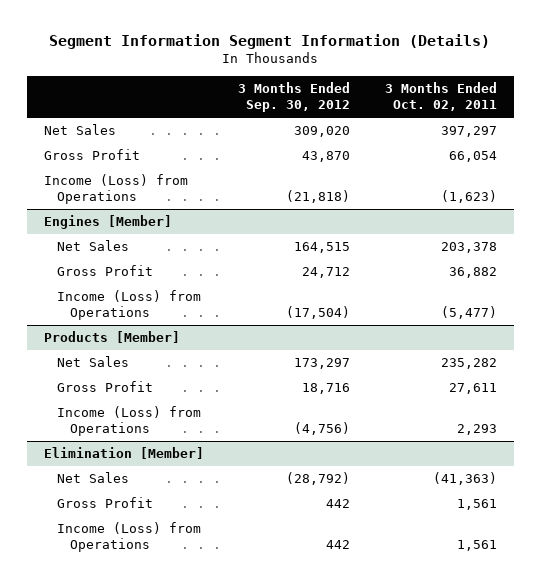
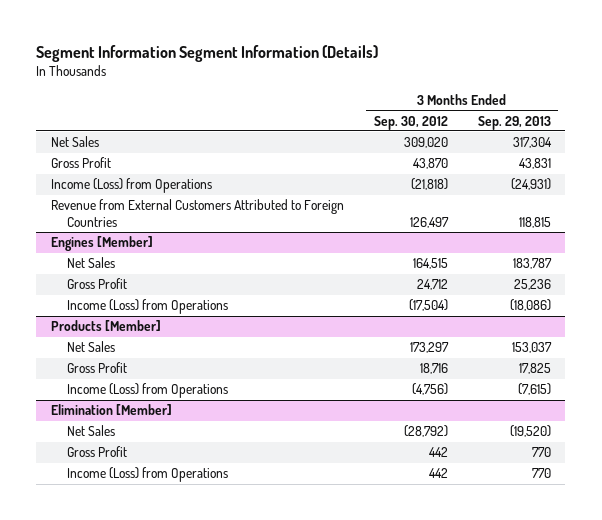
- | 3 Months Ended Sep. 30, 2012 | 3 Months Ended Oct. 02, 2011
+ | 3 Months Ended Sep. 30, 2012 | 3 Months Ended Sep. 29, 2013
+ Revenue from External Customers Attributed to Foreign Countries | 126,497 | 118,815

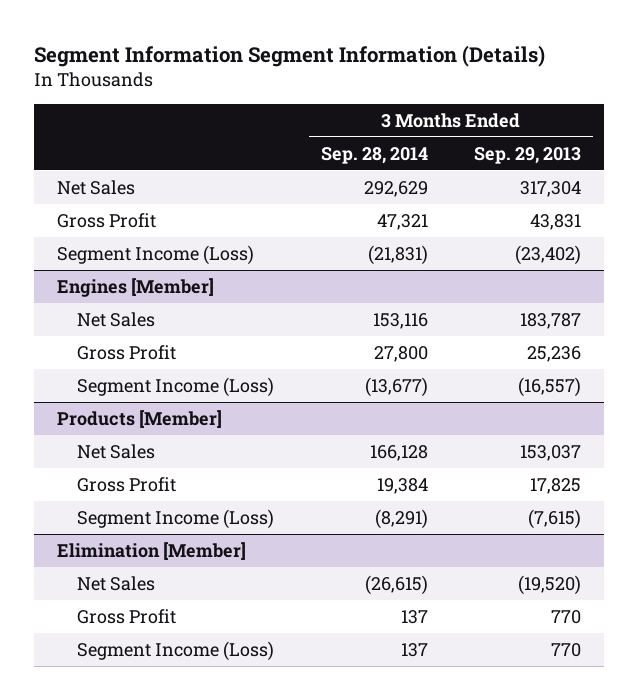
- | 3 Months Ended Sep. 30, 2012 | 3 Months Ended Sep. 29, 2013
+ | 3 Months Ended Sep. 28, 2014 | 3 Months Ended Sep. 29, 2013
- Income (Loss) from Operations | (21,818) | (24,931)
- Revenue from External Customers Attributed to Foreign Countries | 126,497 | 118,815
+ Segment Income (Loss) | (21,831) | (23,402)
@ Engines [Member]
- Income (Loss) from Operations | (17,504) | (18,086)
+ Segment Income (Loss) | (13,677) | (16,557)
@ Products [Member]
- Income (Loss) from Operations | (4,756) | (7,615)
+ Segment Income (Loss) | (8,291) | (7,615)
@ Elimination [Member]
- Income (Loss) from Operations | 442 | 770
+ Segment Income (Loss) | 137 | 770

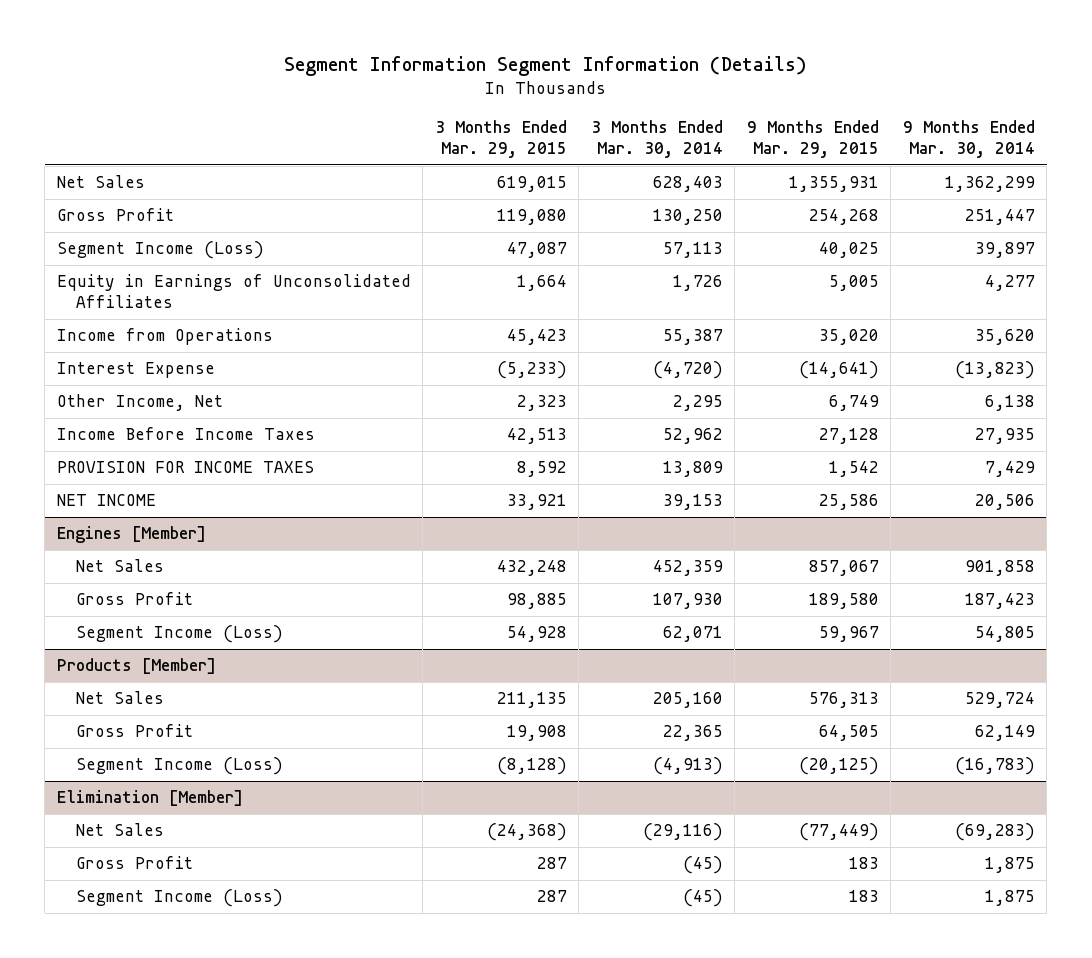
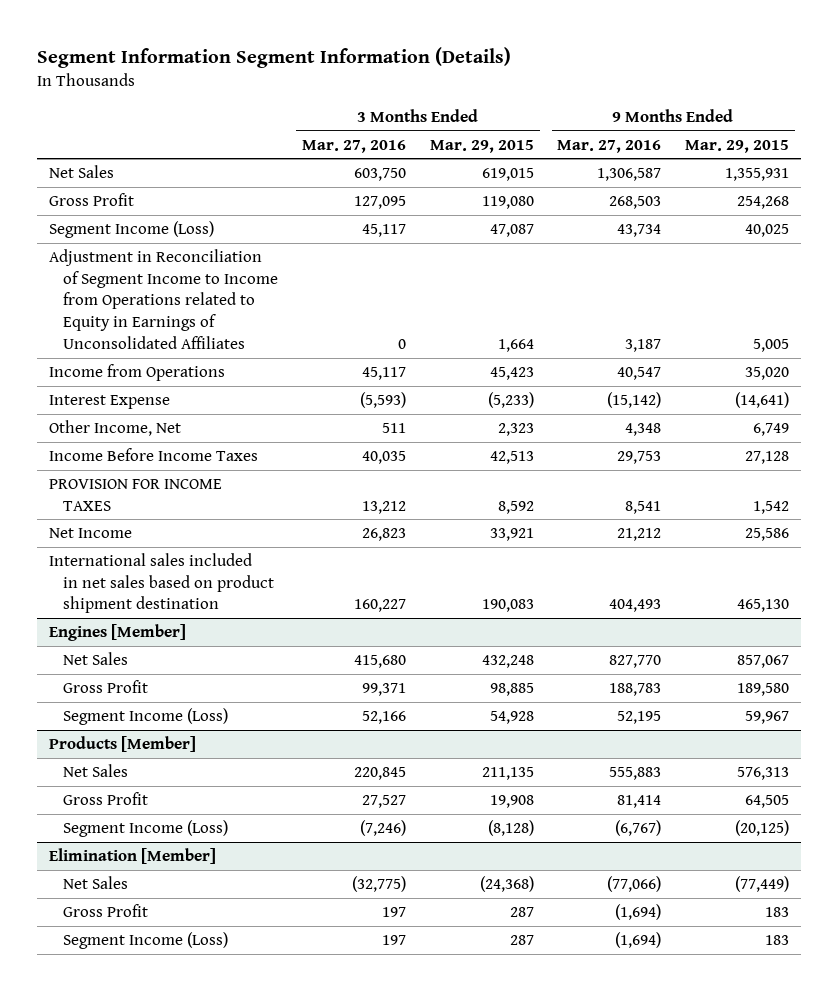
- | 3 Months Ended Mar. 29, 2015 | 3 Months Ended Mar. 30, 2014 | 9 Months Ended Mar. 29, 2015 | 9 Months Ended Mar. 30, 2014
+ | 3 Months Ended Mar. 27, 2016 | 3 Months Ended Mar. 29, 2015 | 9 Months Ended Mar. 27, 2016 | 9 Months Ended Mar. 29, 2015
- Equity in Earnings of Unconsolidated Affiliates | 1,664 | 1,726 | 5,005 | 4,277
+ Adjustment in Reconciliation of Segment Income to Income from Operations related to Equity in Earnings of Unconsolidated Affiliates | 0 | 1,664 | 3,187 | 5,005
- NET INCOME | 33,921 | 39,153 | 25,586 | 20,506
+ Net Income | 26,823 | 33,921 | 21,212 | 25,586
+ International sales included in net sales based on product shipment destination | 160,227 | 190,083 | 404,493 | 465,130

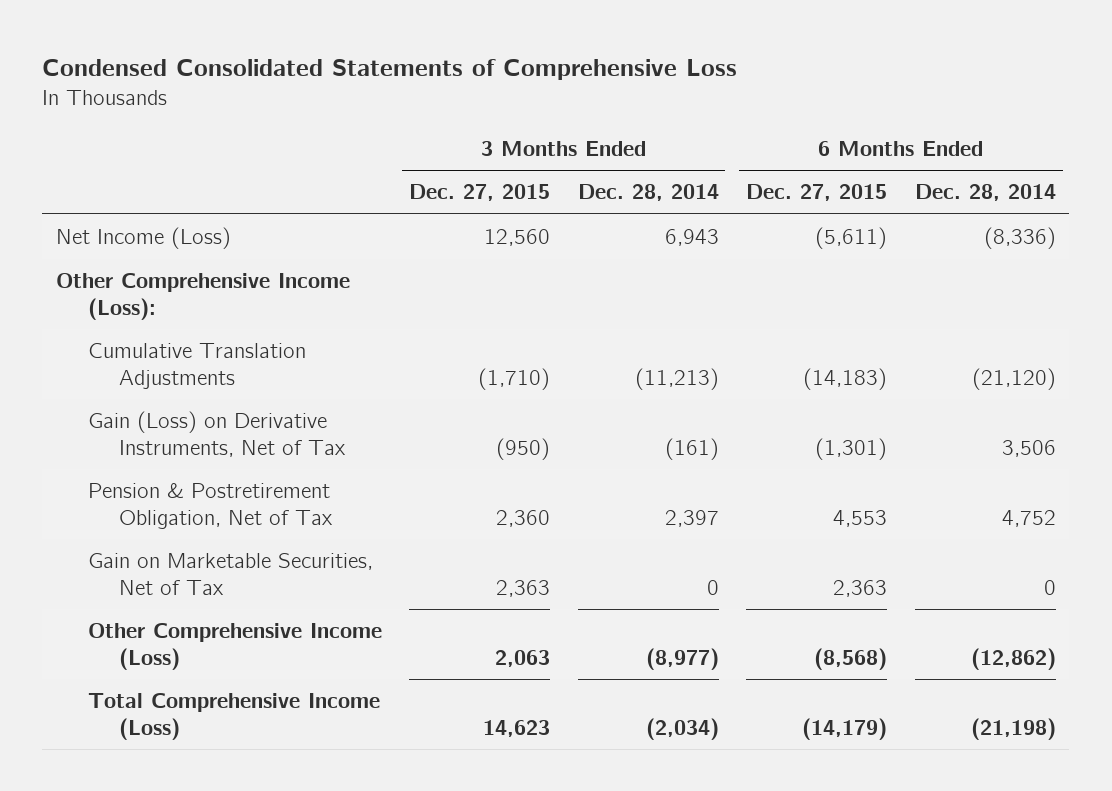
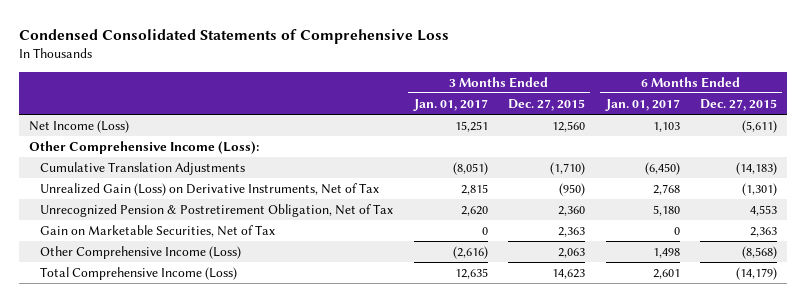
- | 3 Months Ended Dec. 27, 2015 | 3 Months Ended Dec. 28, 2014 | 6 Months Ended Dec. 27, 2015 | 6 Months Ended Dec. 28, 2014
+ | 3 Months Ended Jan. 01, 2017 | 3 Months Ended Dec. 27, 2015 | 6 Months Ended Jan. 01, 2017 | 6 Months Ended Dec. 27, 2015
- Gain (Loss) on Derivative Instruments, Net of Tax | (950) | (161) | (1,301) | 3,506
- Pension & Postretirement Obligation, Net of Tax | 2,360 | 2,397 | 4,553 | 4,752
+ Unrealized Gain (Loss) on Derivative Instruments, Net of Tax | 2,815 | (950) | 2,768 | (1,301)
+ Unrecognized Pension & Postretirement Obligation, Net of Tax | 2,620 | 2,360 | 5,180 | 4,553

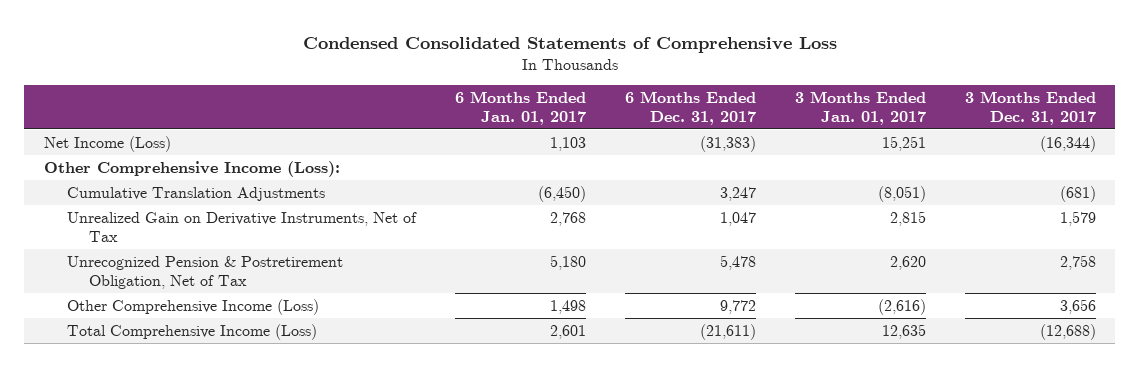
- | 3 Months Ended Jan. 01, 2017 | 3 Months Ended Dec. 27, 2015 | 6 Months Ended Jan. 01, 2017 | 6 Months Ended Dec. 27, 2015
+ | 6 Months Ended Jan. 01, 2017 | 6 Months Ended Dec. 31, 2017 | 3 Months Ended Jan. 01, 2017 | 3 Months Ended Dec. 31, 2017
- Unrealized Gain (Loss) on Derivative Instruments, Net of Tax | 2,815 | (950) | 2,768 | (1,301)
+ Unrealized Gain on Derivative Instruments, Net of Tax | 2,768 | 1,047 | 2,815 | 1,579
- Gain on Marketable Securities, Net of Tax | 0 | 2,363 | 0 | 2,363

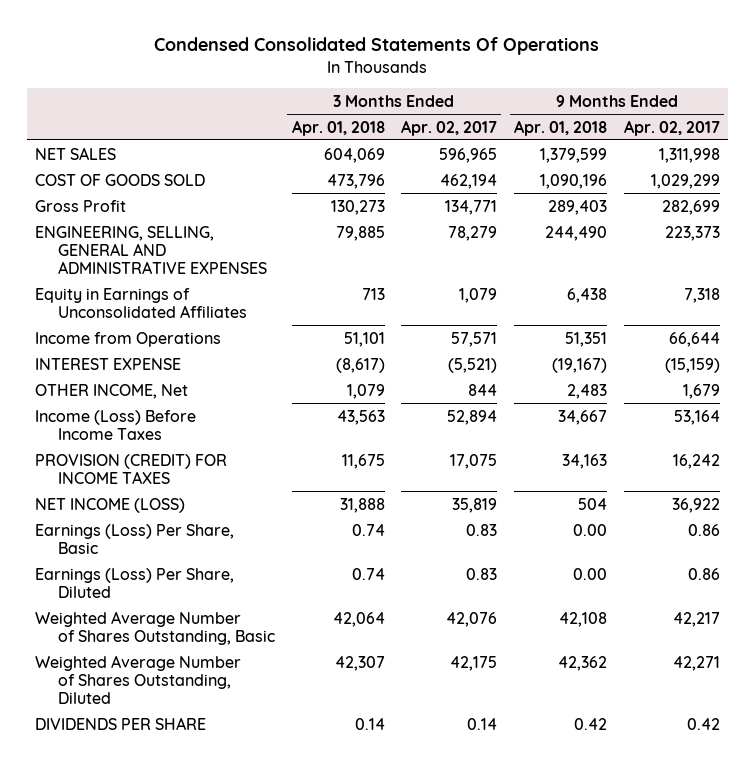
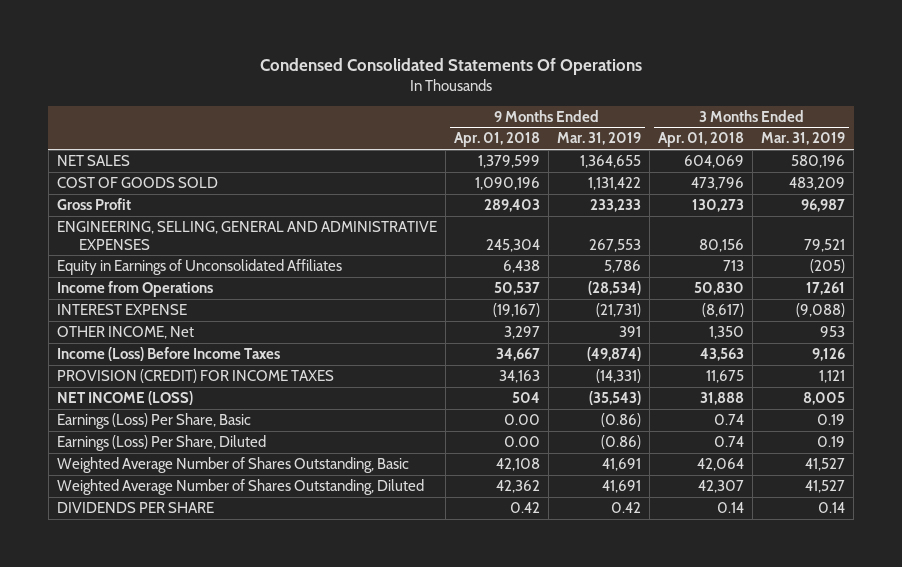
- | 3 Months Ended Apr. 01, 2018 | 3 Months Ended Apr. 02, 2017 | 9 Months Ended Apr. 01, 2018 | 9 Months Ended Apr. 02, 2017
+ | 9 Months Ended Apr. 01, 2018 | 9 Months Ended Mar. 31, 2019 | 3 Months Ended Apr. 01, 2018 | 3 Months Ended Mar. 31, 2019
- ENGINEERING, SELLING, GENERAL AND ADMINISTRATIVE EXPENSES | 79,885 | 78,279 | 244,490 | 223,373
+ ENGINEERING, SELLING, GENERAL AND ADMINISTRATIVE EXPENSES | 245,304 | 267,553 | 80,156 | 79,521
- Income from Operations | 51,101 | 57,571 | 51,351 | 66,644
+ Income from Operations | 50,537 | (28,534) | 50,830 | 17,261
- OTHER INCOME, Net | 1,079 | 844 | 2,483 | 1,679
+ OTHER INCOME, Net | 3,297 | 391 | 1,350 | 953

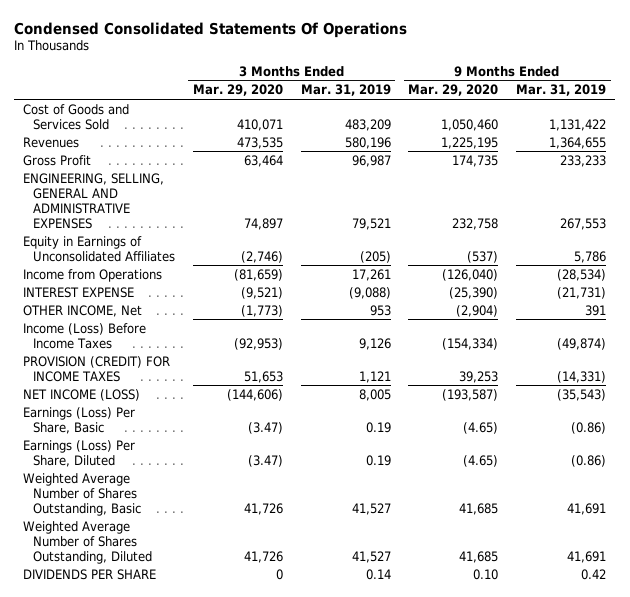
- | 9 Months Ended Apr. 01, 2018 | 9 Months Ended Mar. 31, 2019 | 3 Months Ended Apr. 01, 2018 | 3 Months Ended Mar. 31, 2019
+ | 3 Months Ended Mar. 29, 2020 | 3 Months Ended Mar. 31, 2019 | 9 Months Ended Mar. 29, 2020 | 9 Months Ended Mar. 31, 2019
- NET SALES | 1,379,599 | 1,364,655 | 604,069 | 580,196
- COST OF GOODS SOLD | 1,090,196 | 1,131,422 | 473,796 | 483,209
+ Cost of Goods and Services Sold | 410,071 | 483,209 | 1,050,460 | 1,131,422
+ Revenues | 473,535 | 580,196 | 1,225,195 | 1,364,655

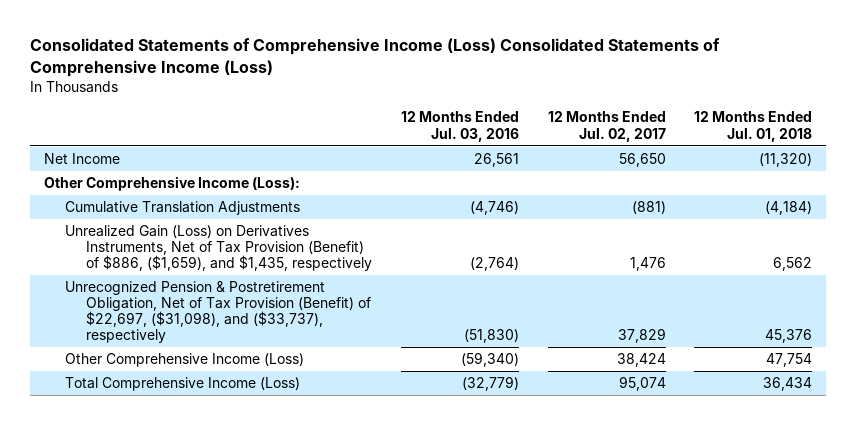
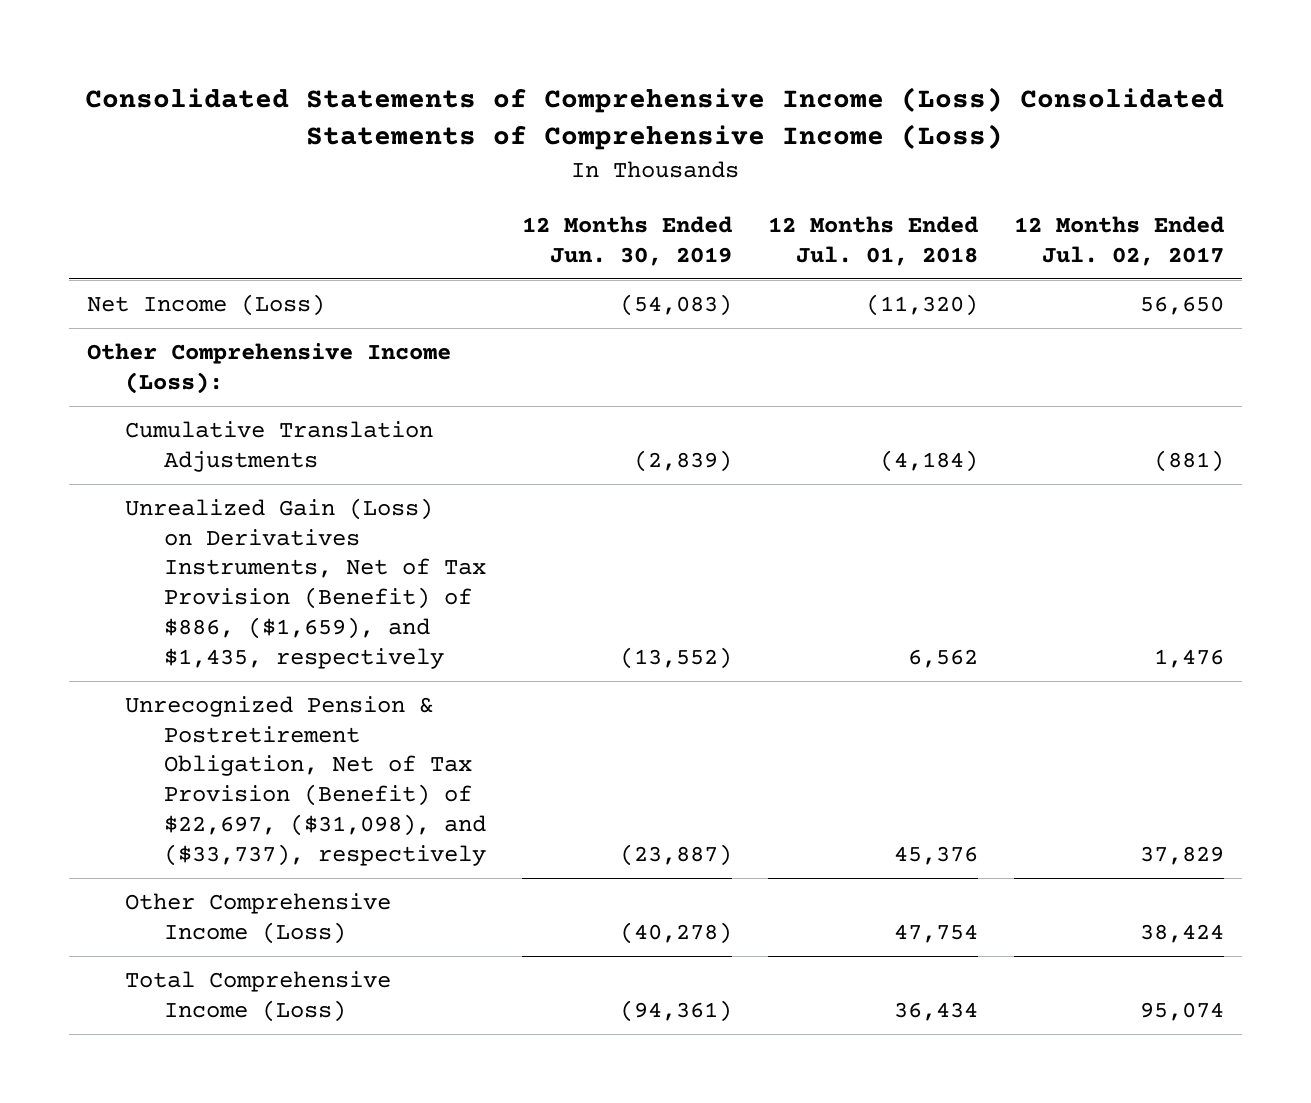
- | 12 Months Ended Jul. 03, 2016 | 12 Months Ended Jul. 02, 2017 | 12 Months Ended Jul. 01, 2018
+ | 12 Months Ended Jun. 30, 2019 | 12 Months Ended Jul. 01, 2018 | 12 Months Ended Jul. 02, 2017
- Net Income | 26,561 | 56,650 | (11,320)
+ Net Income (Loss) | (54,083) | (11,320) | 56,650

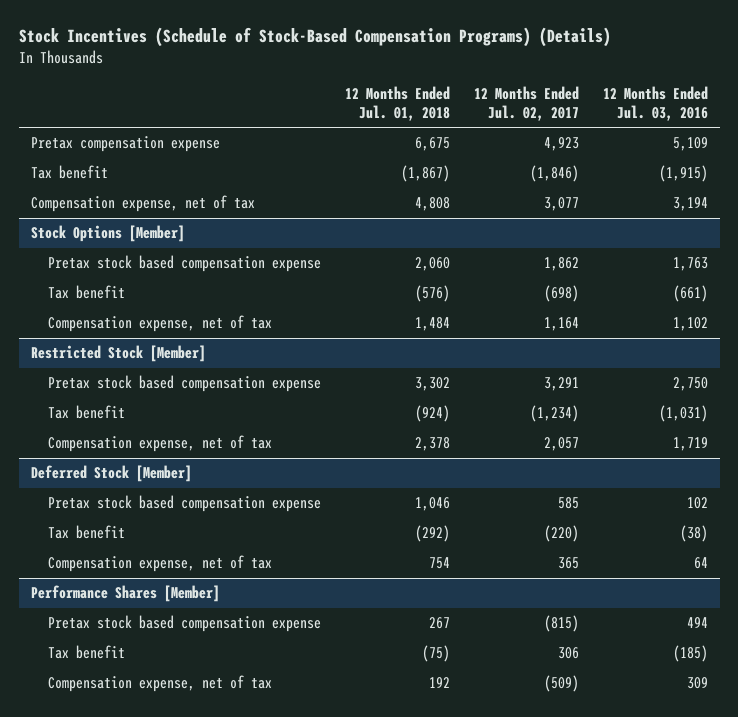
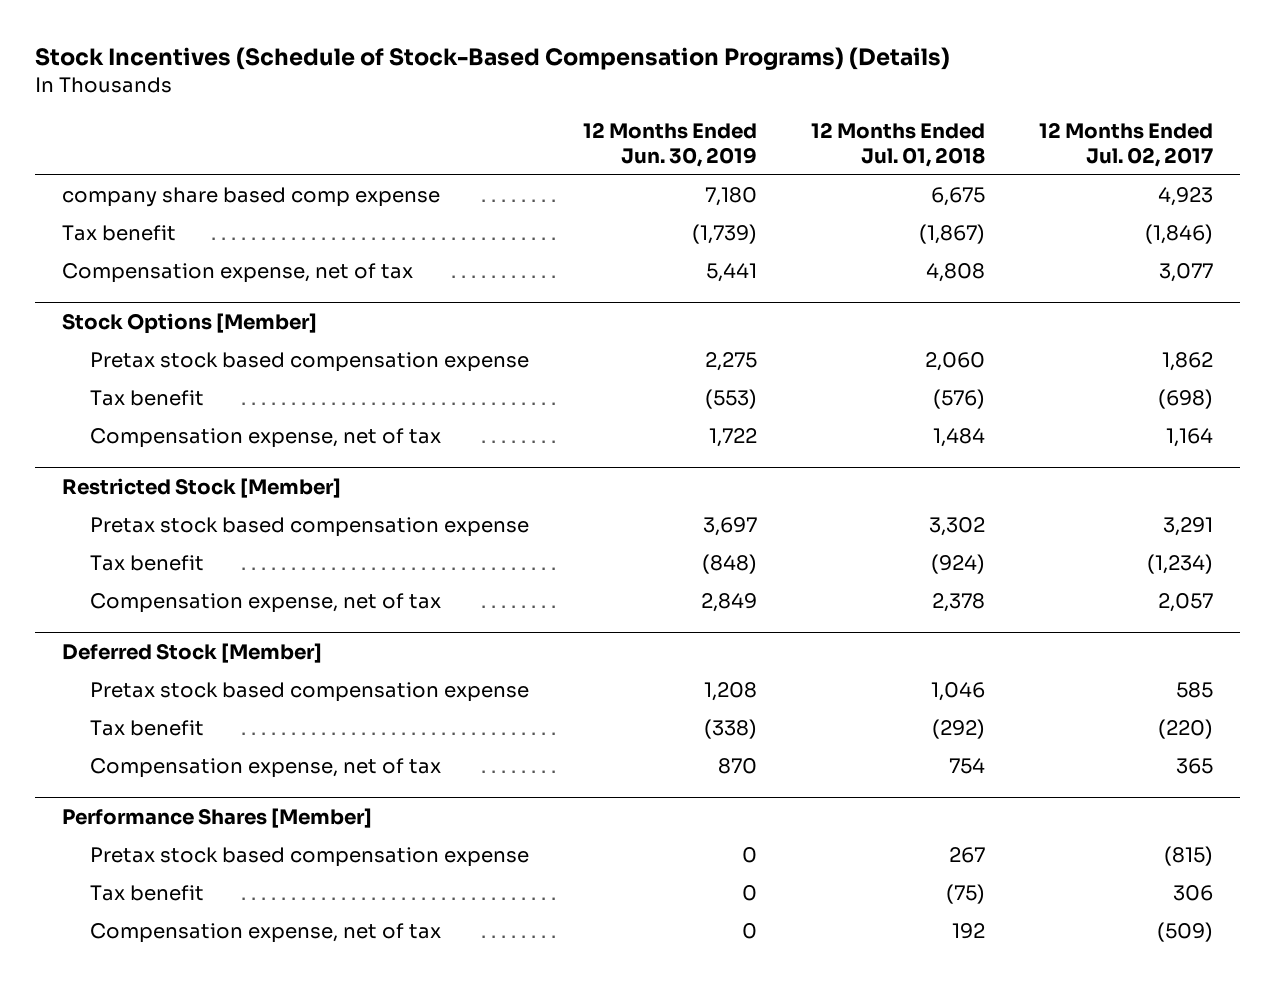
- | 12 Months Ended Jul. 01, 2018 | 12 Months Ended Jul. 02, 2017 | 12 Months Ended Jul. 03, 2016
+ | 12 Months Ended Jun. 30, 2019 | 12 Months Ended Jul. 01, 2018 | 12 Months Ended Jul. 02, 2017
- Pretax compensation expense | 6,675 | 4,923 | 5,109
+ company share based comp expense | 7,180 | 6,675 | 4,923

